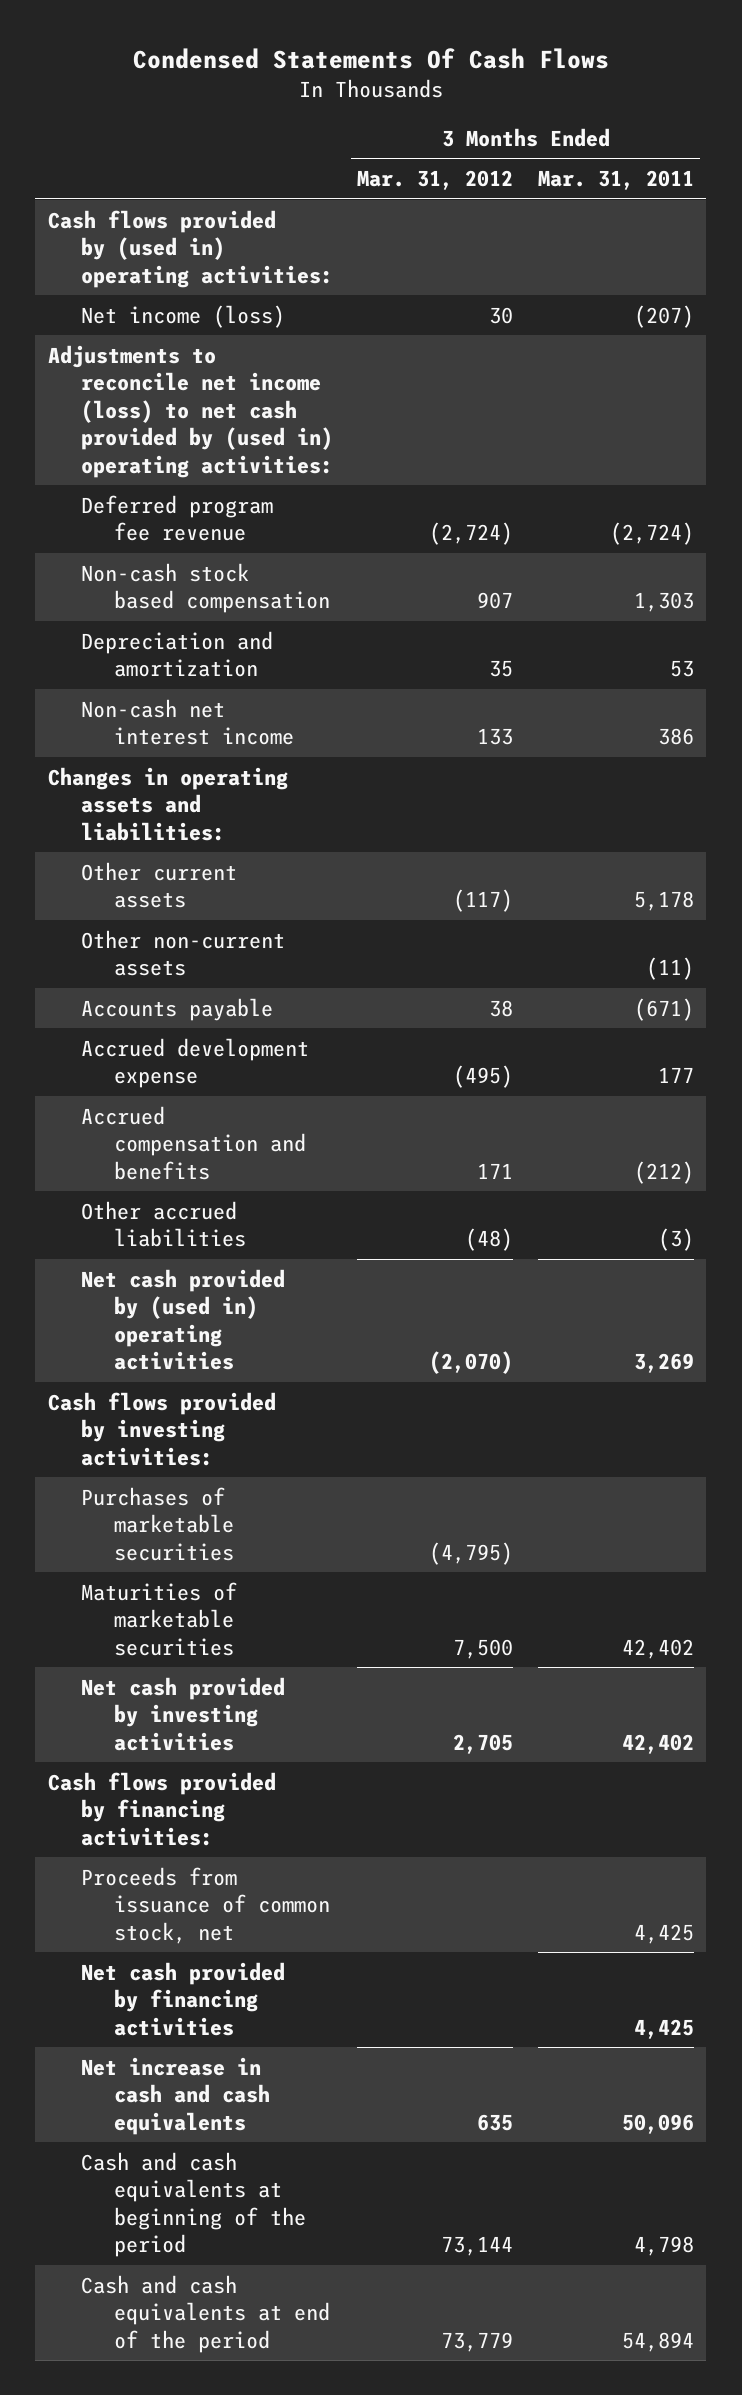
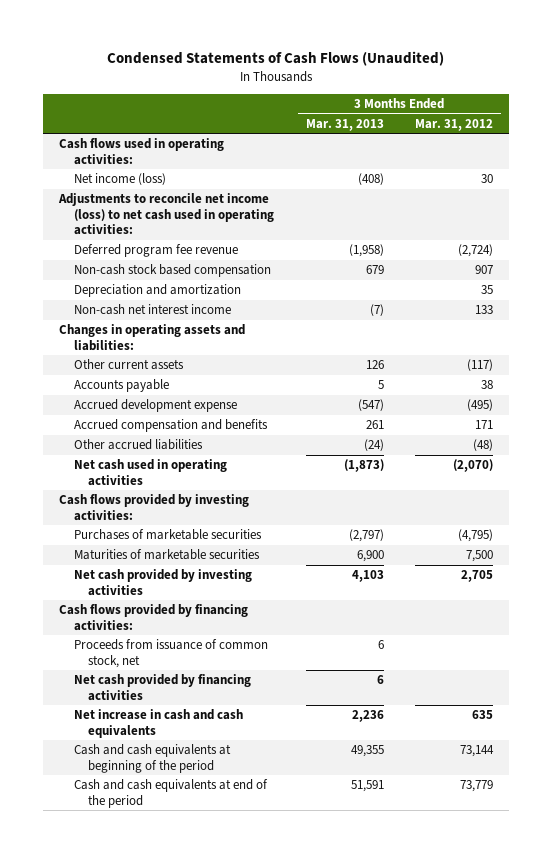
- Condensed Statements Of Cash Flows
+ Condensed Statements of Cash Flows (Unaudited)
- | 3 Months Ended Mar. 31, 2012 | 3 Months Ended Mar. 31, 2011
+ | 3 Months Ended Mar. 31, 2013 | 3 Months Ended Mar. 31, 2012
- Cash flows provided by (used in) operating activities:
+ Cash flows used in operating activities:
- Adjustments to reconcile net income (loss) to net cash provided by (used in) operating activities:
+ Adjustments to reconcile net income (loss) to net cash used in operating activities:
- Other non-current assets | | (11)
- Net cash provided by (used in) operating activities | (2,070) | 3,269
+ Net cash used in operating activities | (1,873) | (2,070)

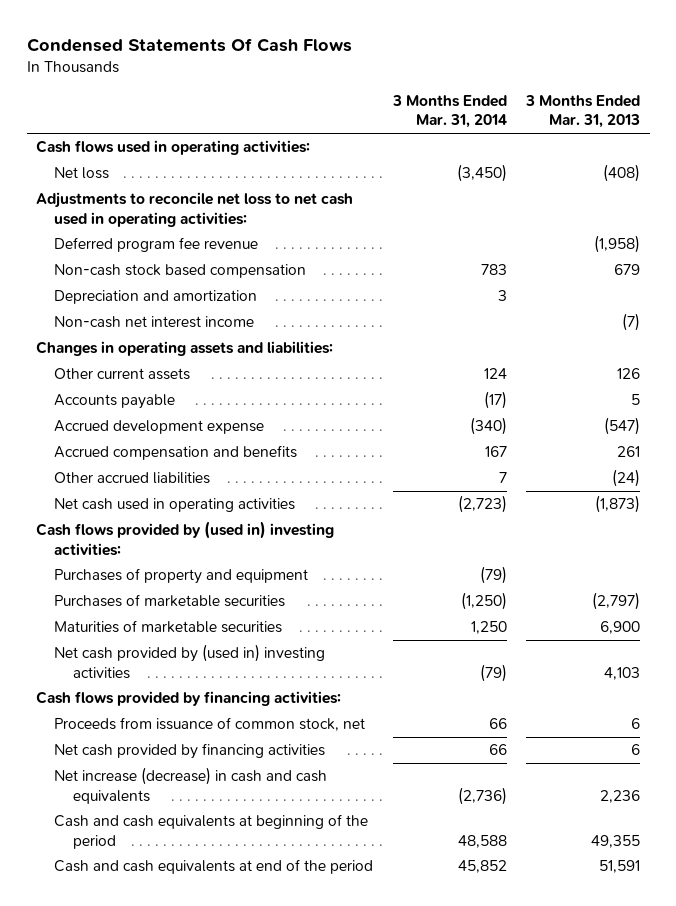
- Condensed Statements of Cash Flows (Unaudited)
+ Condensed Statements Of Cash Flows
- | 3 Months Ended Mar. 31, 2013 | 3 Months Ended Mar. 31, 2012
+ | 3 Months Ended Mar. 31, 2014 | 3 Months Ended Mar. 31, 2013
- Net income (loss) | (408) | 30
- Adjustments to reconcile net income (loss) to net cash used in operating activities:
+ Net loss | (3,450) | (408)
+ Adjustments to reconcile net loss to net cash used in operating activities:
- Cash flows provided by investing activities:
+ Cash flows provided by (used in) investing activities:
+ Purchases of property and equipment | (79) |
- Net cash provided by investing activities | 4,103 | 2,705
+ Net cash provided by (used in) investing activities | (79) | 4,103
- Net increase in cash and cash equivalents | 2,236 | 635
+ Net increase (decrease) in cash and cash equivalents | (2,736) | 2,236

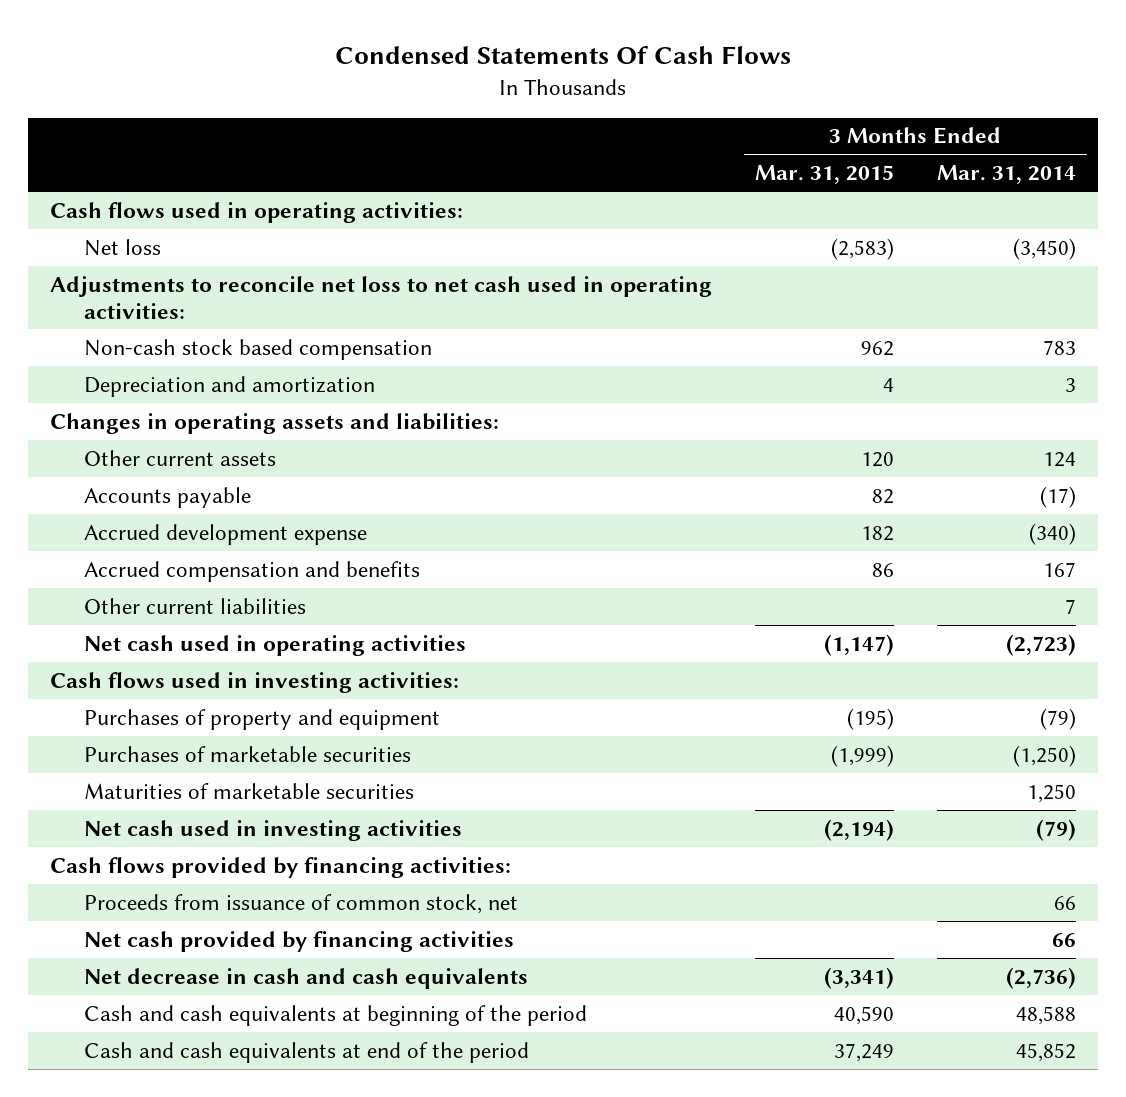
- | 3 Months Ended Mar. 31, 2014 | 3 Months Ended Mar. 31, 2013
+ | 3 Months Ended Mar. 31, 2015 | 3 Months Ended Mar. 31, 2014
- Deferred program fee revenue | | (1,958)
- Non-cash net interest income | | (7)
- Other accrued liabilities | 7 | (24)
+ Other current liabilities | | 7
- Cash flows provided by (used in) investing activities:
+ Cash flows used in investing activities:
- Net cash provided by (used in) investing activities | (79) | 4,103
+ Net cash used in investing activities | (2,194) | (79)
- Net increase (decrease) in cash and cash equivalents | (2,736) | 2,236
+ Net decrease in cash and cash equivalents | (3,341) | (2,736)

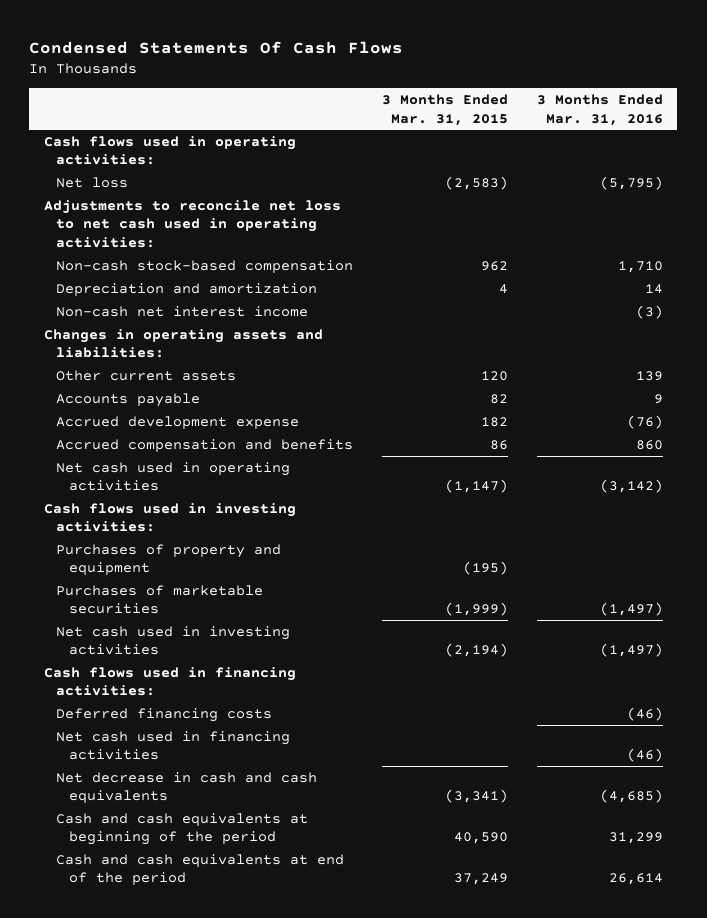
- | 3 Months Ended Mar. 31, 2015 | 3 Months Ended Mar. 31, 2014
+ | 3 Months Ended Mar. 31, 2015 | 3 Months Ended Mar. 31, 2016
- Non-cash stock based compensation | 962 | 783
+ Non-cash stock-based compensation | 962 | 1,710
+ Non-cash net interest income | | (3)
- Other current liabilities | | 7
- Maturities of marketable securities | | 1,250
- Cash flows provided by financing activities:
- Proceeds from issuance of common stock, net | | 66
- Net cash provided by financing activities | | 66
+ Cash flows used in financing activities:
+ Deferred financing costs | | (46)
+ Net cash used in financing activities | | (46)

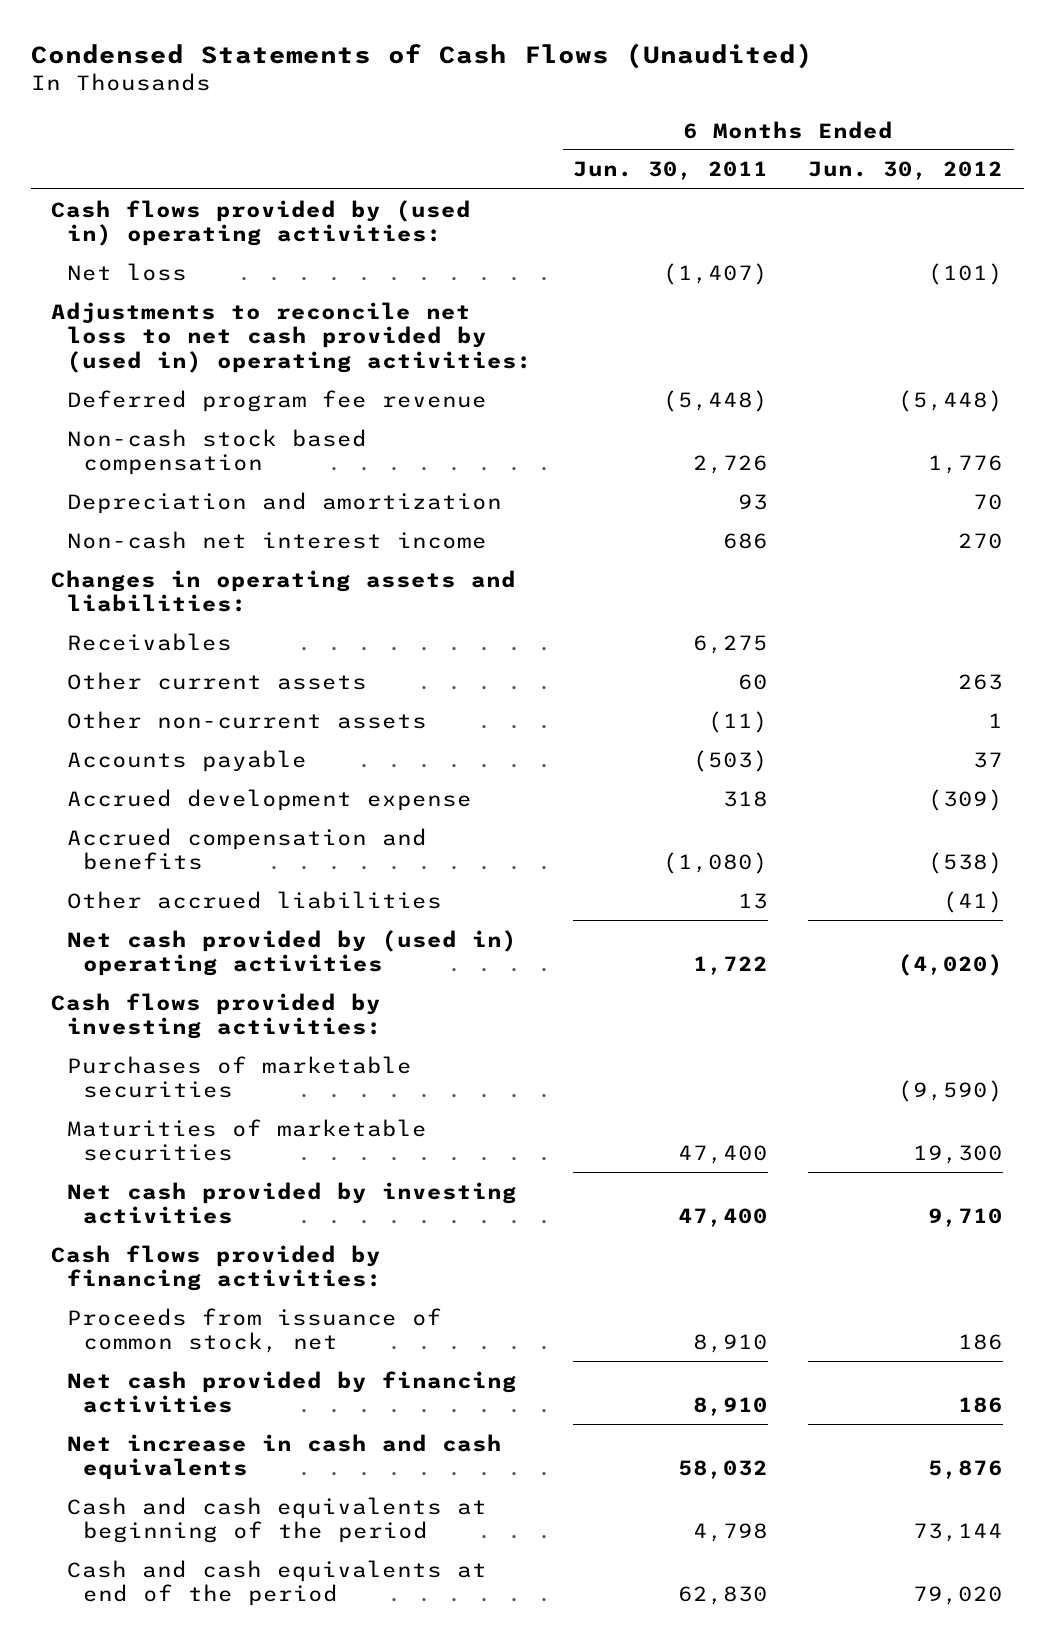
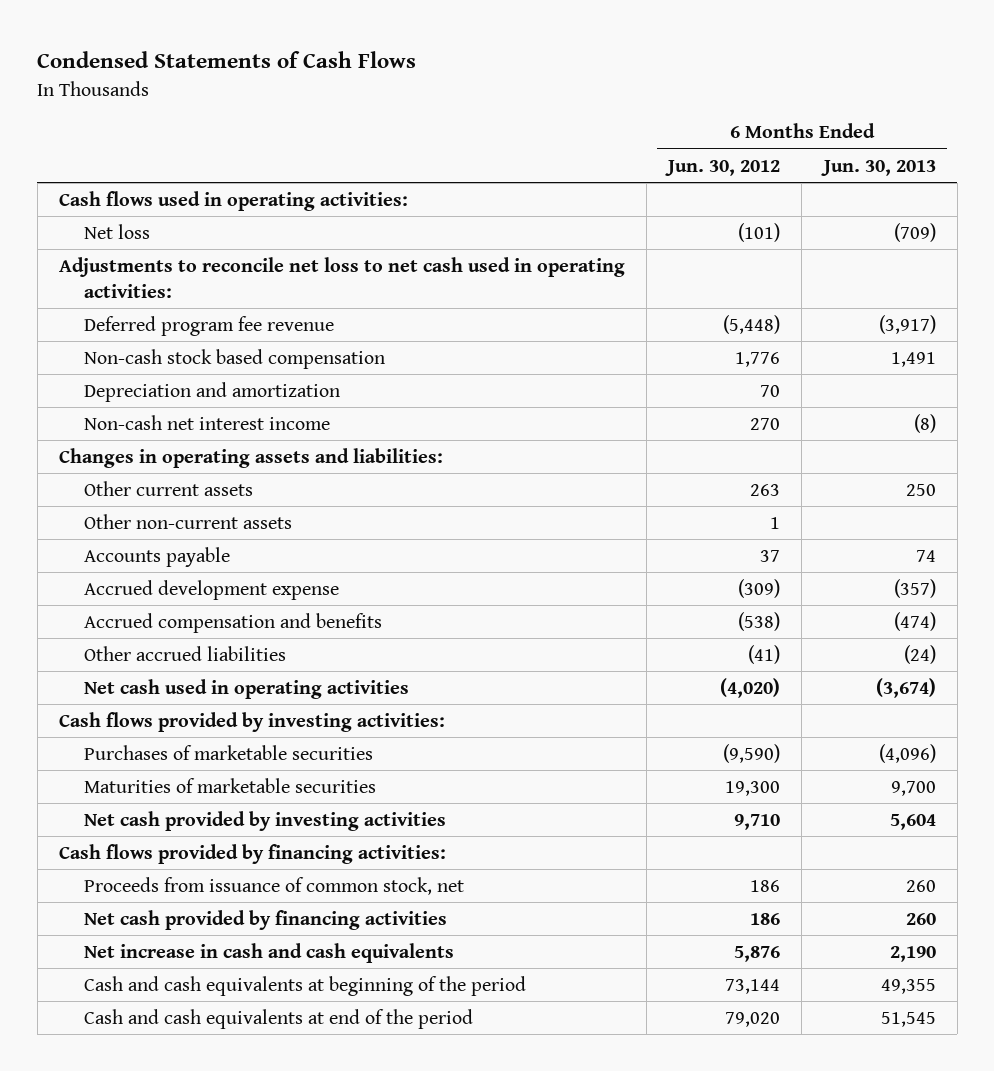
- Condensed Statements of Cash Flows (Unaudited)
+ Condensed Statements of Cash Flows
- | 6 Months Ended Jun. 30, 2011 | 6 Months Ended Jun. 30, 2012
+ | 6 Months Ended Jun. 30, 2012 | 6 Months Ended Jun. 30, 2013
- Cash flows provided by (used in) operating activities:
+ Cash flows used in operating activities:
- Adjustments to reconcile net loss to net cash provided by (used in) operating activities:
+ Adjustments to reconcile net loss to net cash used in operating activities:
- Receivables | 6,275 |
- Net cash provided by (used in) operating activities | 1,722 | (4,020)
+ Net cash used in operating activities | (4,020) | (3,674)

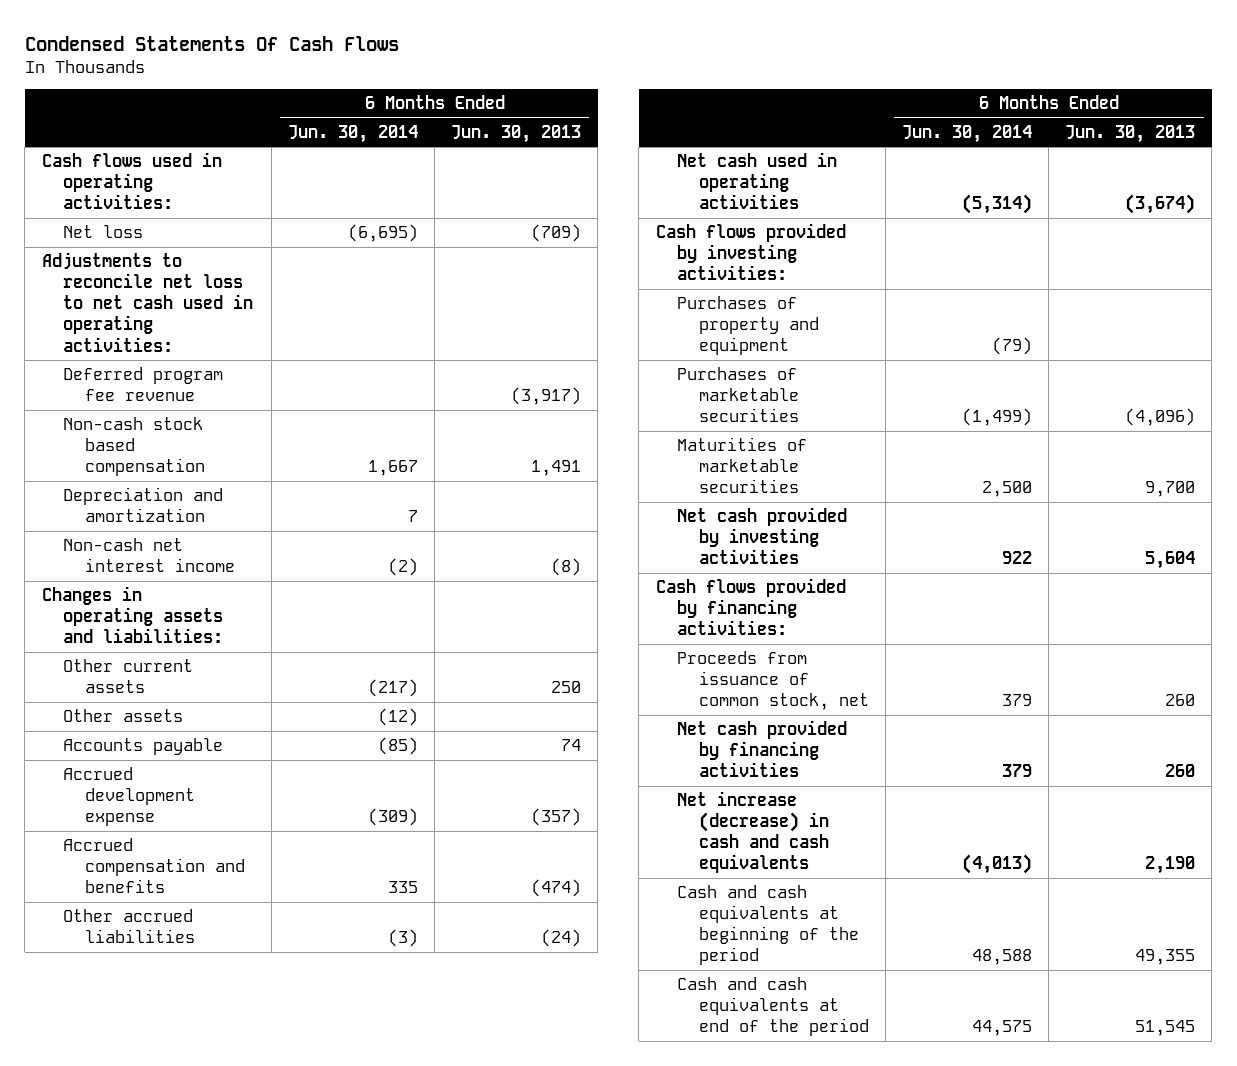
- Condensed Statements of Cash Flows
+ Condensed Statements Of Cash Flows
- | 6 Months Ended Jun. 30, 2012 | 6 Months Ended Jun. 30, 2013
+ | 6 Months Ended Jun. 30, 2014 | 6 Months Ended Jun. 30, 2013
- Other non-current assets | 1 |
+ Other assets | (12) |
+ Purchases of property and equipment | (79) |
- Net increase in cash and cash equivalents | 5,876 | 2,190
+ Net increase (decrease) in cash and cash equivalents | (4,013) | 2,190

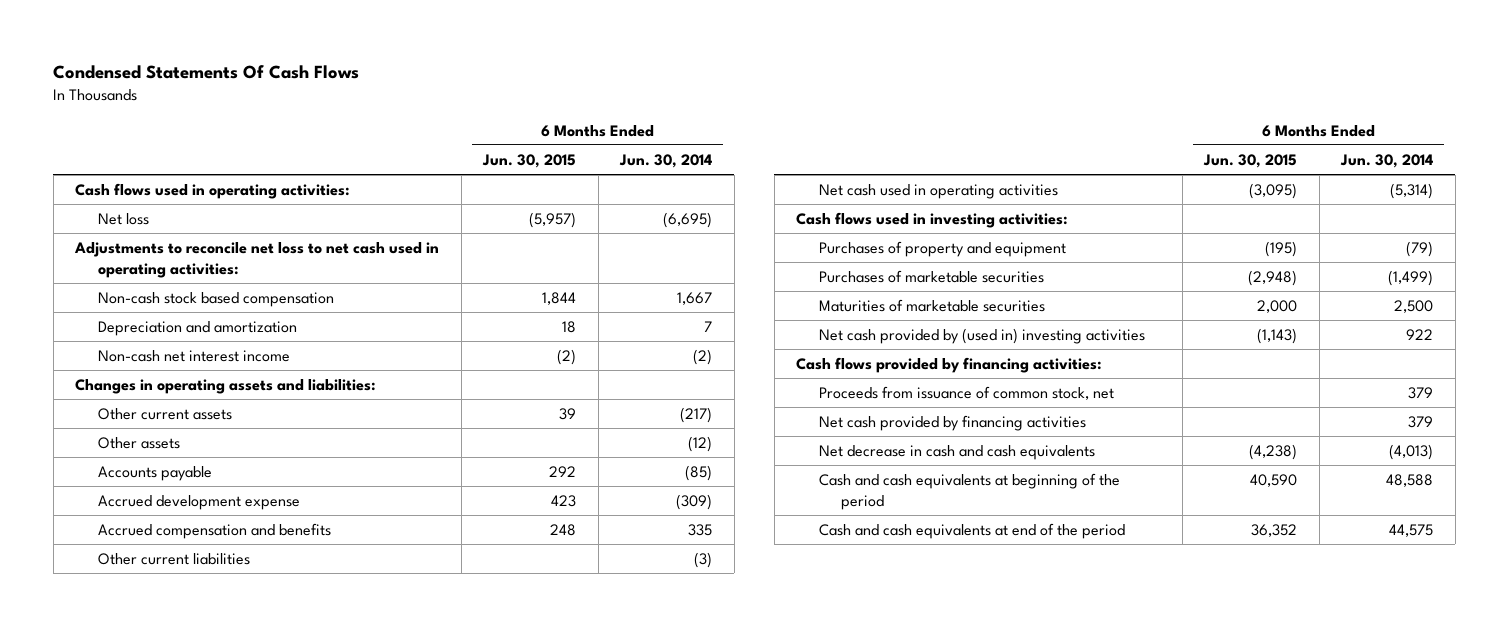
- | 6 Months Ended Jun. 30, 2014 | 6 Months Ended Jun. 30, 2013
+ | 6 Months Ended Jun. 30, 2015 | 6 Months Ended Jun. 30, 2014
- Deferred program fee revenue | | (3,917)
- Other accrued liabilities | (3) | (24)
+ Other current liabilities | | (3)
- Cash flows provided by investing activities:
+ Cash flows used in investing activities:
- Net cash provided by investing activities | 922 | 5,604
+ Net cash provided by (used in) investing activities | (1,143) | 922
- Net increase (decrease) in cash and cash equivalents | (4,013) | 2,190
+ Net decrease in cash and cash equivalents | (4,238) | (4,013)

